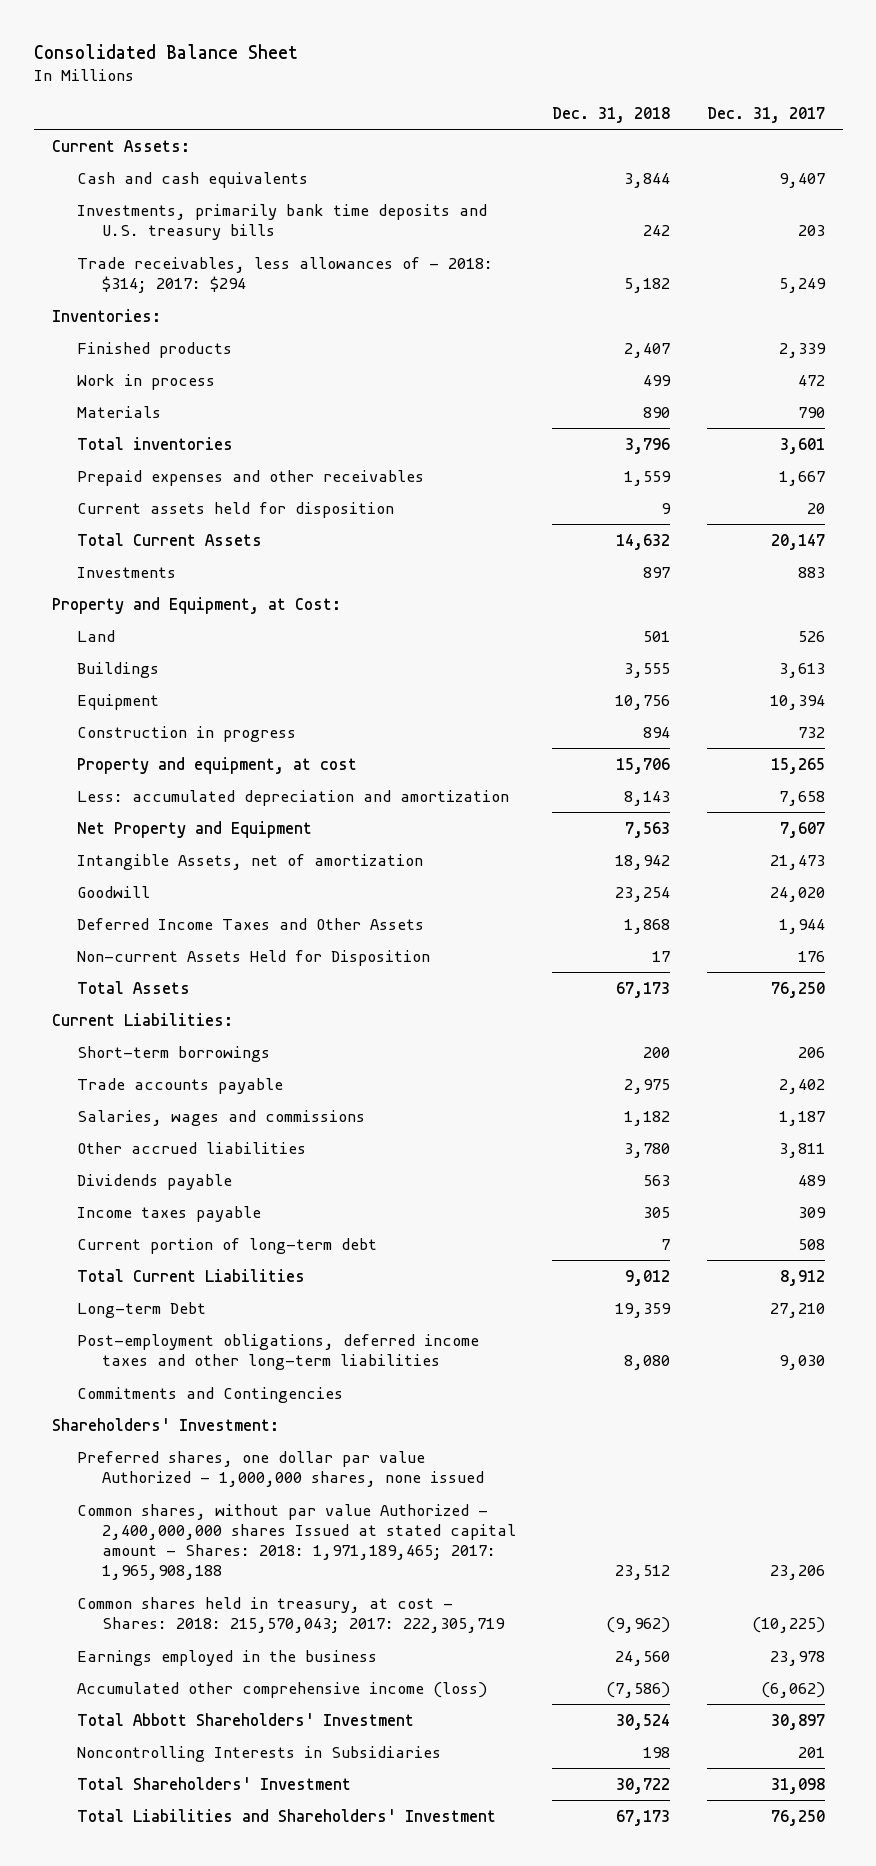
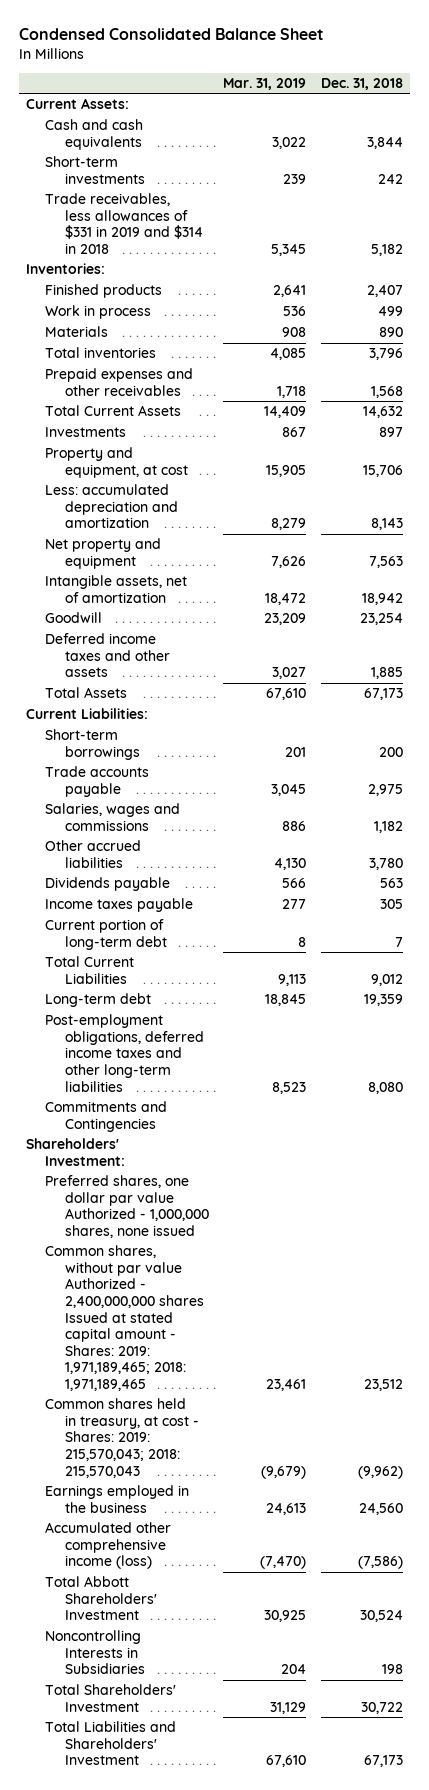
- Consolidated Balance Sheet
+ Condensed Consolidated Balance Sheet
- | Dec. 31, 2018 | Dec. 31, 2017
+ | Mar. 31, 2019 | Dec. 31, 2018
- Investments, primarily bank time deposits and U.S. treasury bills | 242 | 203
- Trade receivables, less allowances of - 2018: $314; 2017: $294 | 5,182 | 5,249
+ Short-term investments | 239 | 242
+ Trade receivables, less allowances of $331 in 2019 and $314 in 2018 | 5,345 | 5,182
- Prepaid expenses and other receivables | 1,559 | 1,667
- Current assets held for disposition | 9 | 20
+ Prepaid expenses and other receivables | 1,718 | 1,568
- Property and Equipment, at Cost:
- Land | 501 | 526
- Buildings | 3,555 | 3,613
- Equipment | 10,756 | 10,394
- Construction in progress | 894 | 732
- Net Property and Equipment | 7,563 | 7,607
- Intangible Assets, net of amortization | 18,942 | 21,473
+ Net property and equipment | 7,626 | 7,563
+ Intangible assets, net of amortization | 18,472 | 18,942
- Deferred Income Taxes and Other Assets | 1,868 | 1,944
- Non-current Assets Held for Disposition | 17 | 176
+ Deferred income taxes and other assets | 3,027 | 1,885
- Long-term Debt | 19,359 | 27,210
+ Long-term debt | 18,845 | 19,359
- Common shares, without par value Authorized - 2,400,000,000 shares Issued at stated capital amount - Shares: 2018: 1,971,189,465; 2017: 1,965,908,188 | 23,512 | 23,206
- Common shares held in treasury, at cost - Shares: 2018: 215,570,043; 2017: 222,305,719 | (9,962) | (10,225)
+ Common shares, without par value Authorized - 2,400,000,000 shares Issued at stated capital amount - Shares: 2019: 1,971,189,465; 2018: 1,971,189,465 | 23,461 | 23,512
+ Common shares held in treasury, at cost - Shares: 2019: 215,570,043; 2018: 215,570,043 | (9,679) | (9,962)

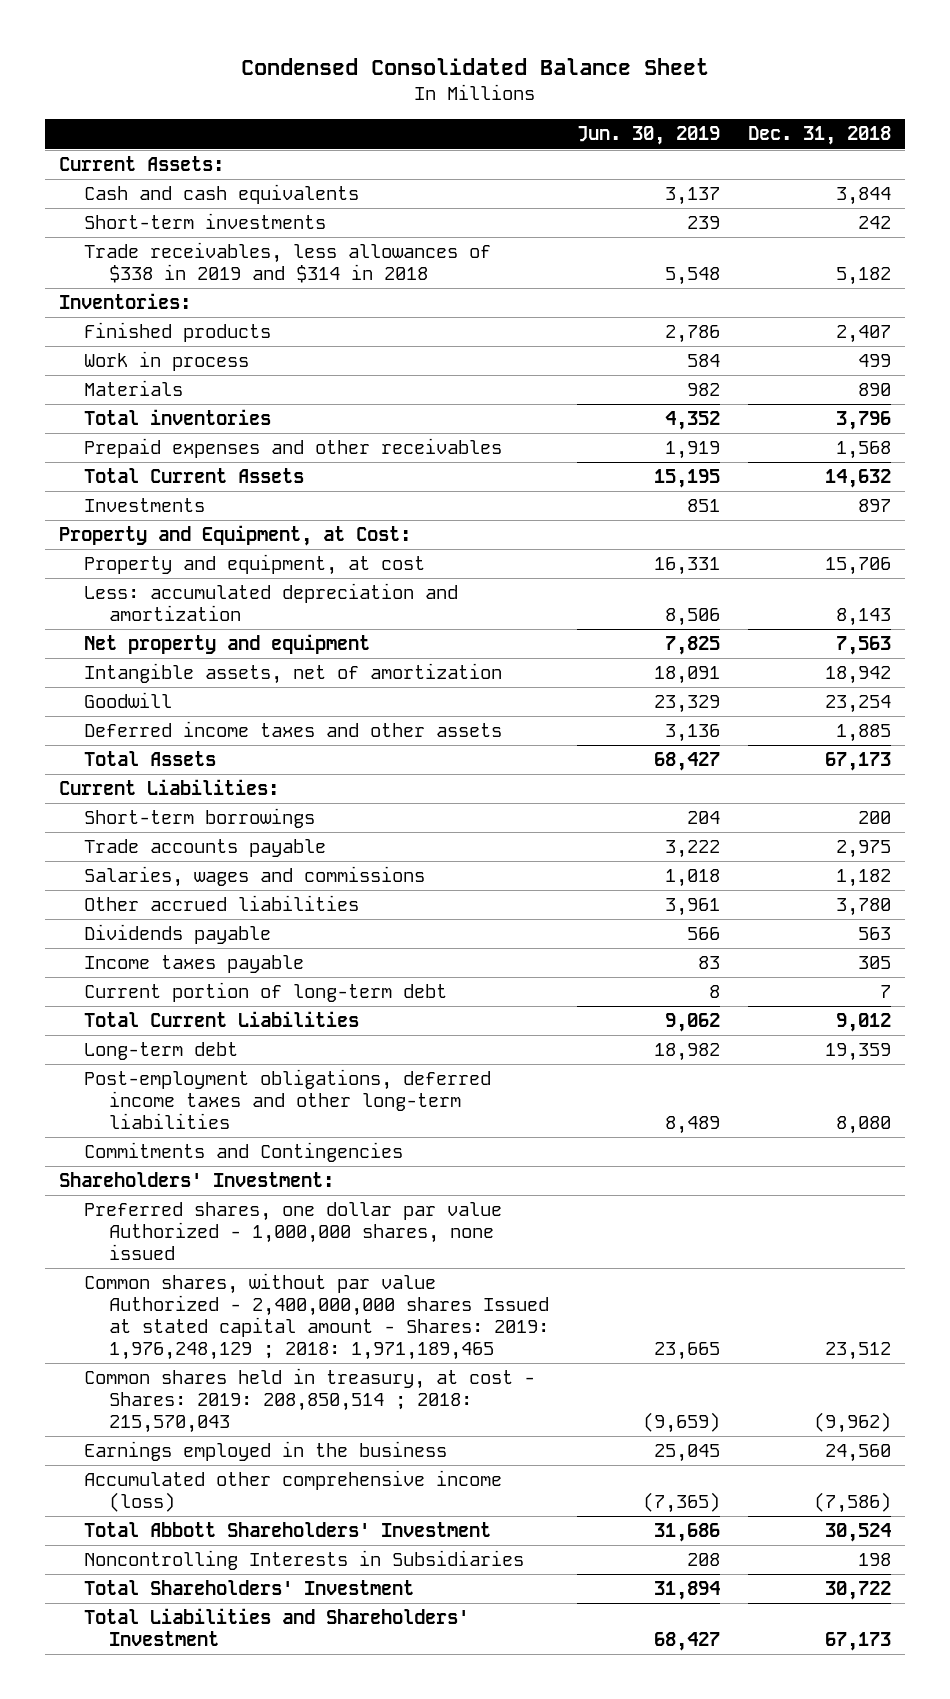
- | Mar. 31, 2019 | Dec. 31, 2018
+ | Jun. 30, 2019 | Dec. 31, 2018
- Trade receivables, less allowances of $331 in 2019 and $314 in 2018 | 5,345 | 5,182
+ Trade receivables, less allowances of $338 in 2019 and $314 in 2018 | 5,548 | 5,182
+ Property and Equipment, at Cost:
- Common shares, without par value Authorized - 2,400,000,000 shares Issued at stated capital amount - Shares: 2019: 1,971,189,465; 2018: 1,971,189,465 | 23,461 | 23,512
- Common shares held in treasury, at cost - Shares: 2019: 215,570,043; 2018: 215,570,043 | (9,679) | (9,962)
+ Common shares, without par value Authorized - 2,400,000,000 shares Issued at stated capital amount - Shares: 2019: 1,976,248,129 ; 2018: 1,971,189,465 | 23,665 | 23,512
+ Common shares held in treasury, at cost - Shares: 2019: 208,850,514 ; 2018: 215,570,043 | (9,659) | (9,962)

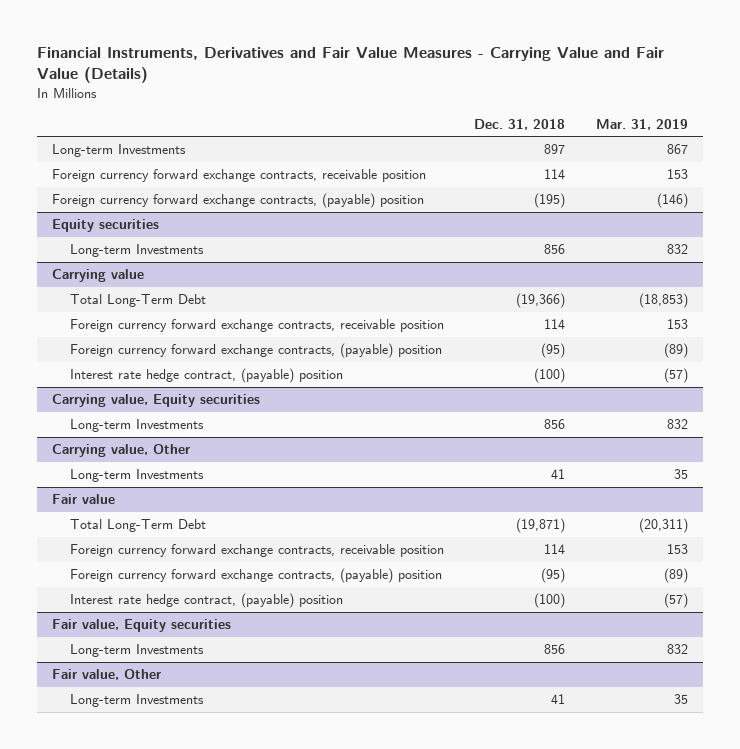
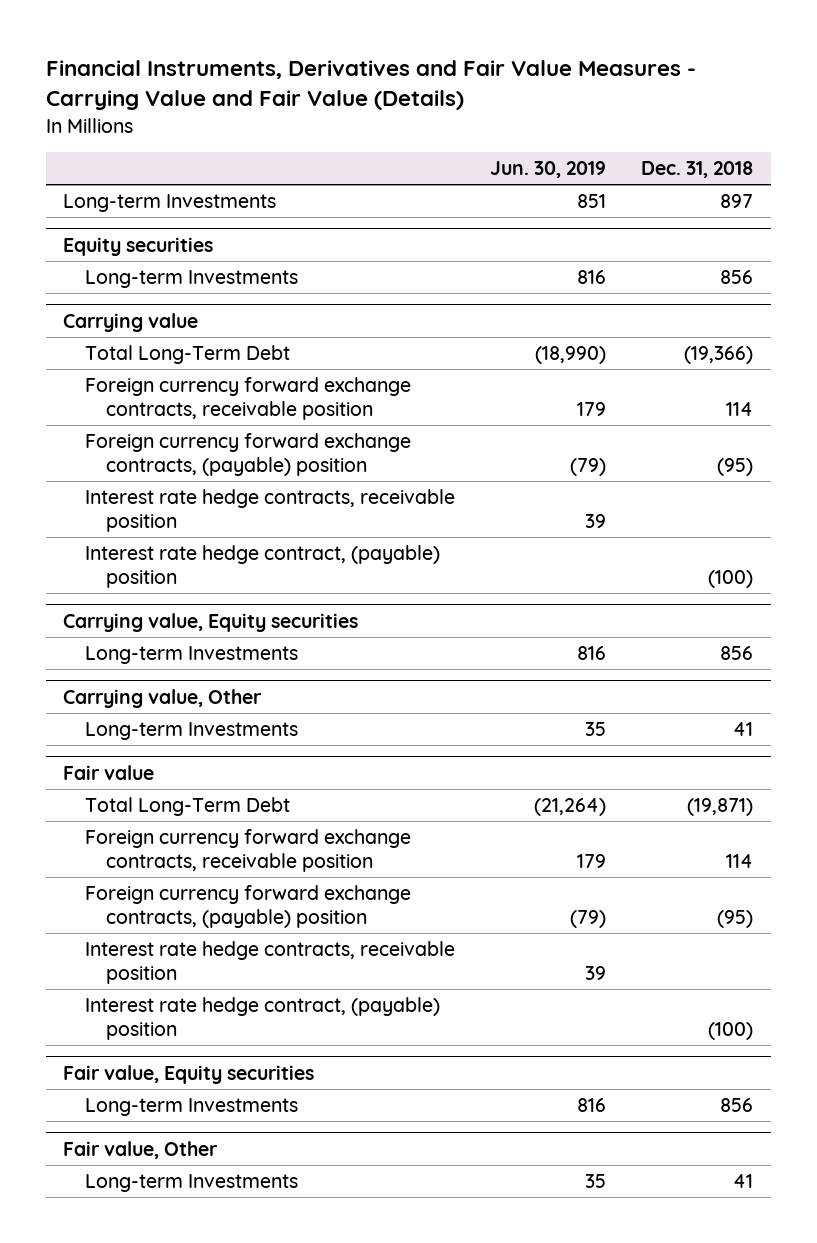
- | Dec. 31, 2018 | Mar. 31, 2019
+ | Jun. 30, 2019 | Dec. 31, 2018
- Foreign currency forward exchange contracts, receivable position | 114 | 153
- Foreign currency forward exchange contracts, (payable) position | (195) | (146)
@ Carrying value
+ Interest rate hedge contracts, receivable position | 39 |
@ Fair value
+ Interest rate hedge contracts, receivable position | 39 |

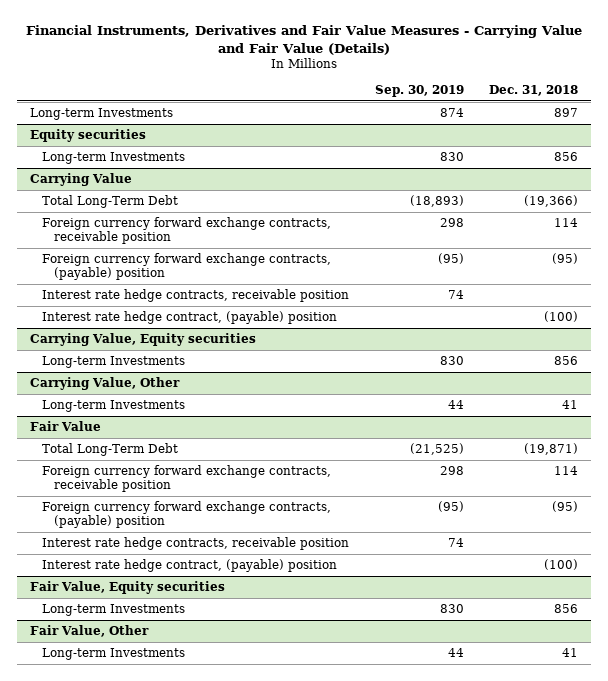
- | Jun. 30, 2019 | Dec. 31, 2018
+ | Sep. 30, 2019 | Dec. 31, 2018
- Carrying value
+ Carrying Value
- Carrying value, Equity securities
+ Carrying Value, Equity securities
- Carrying value, Other
+ Carrying Value, Other
- Fair value
+ Fair Value
- Fair value, Equity securities
+ Fair Value, Equity securities
- Fair value, Other
+ Fair Value, Other

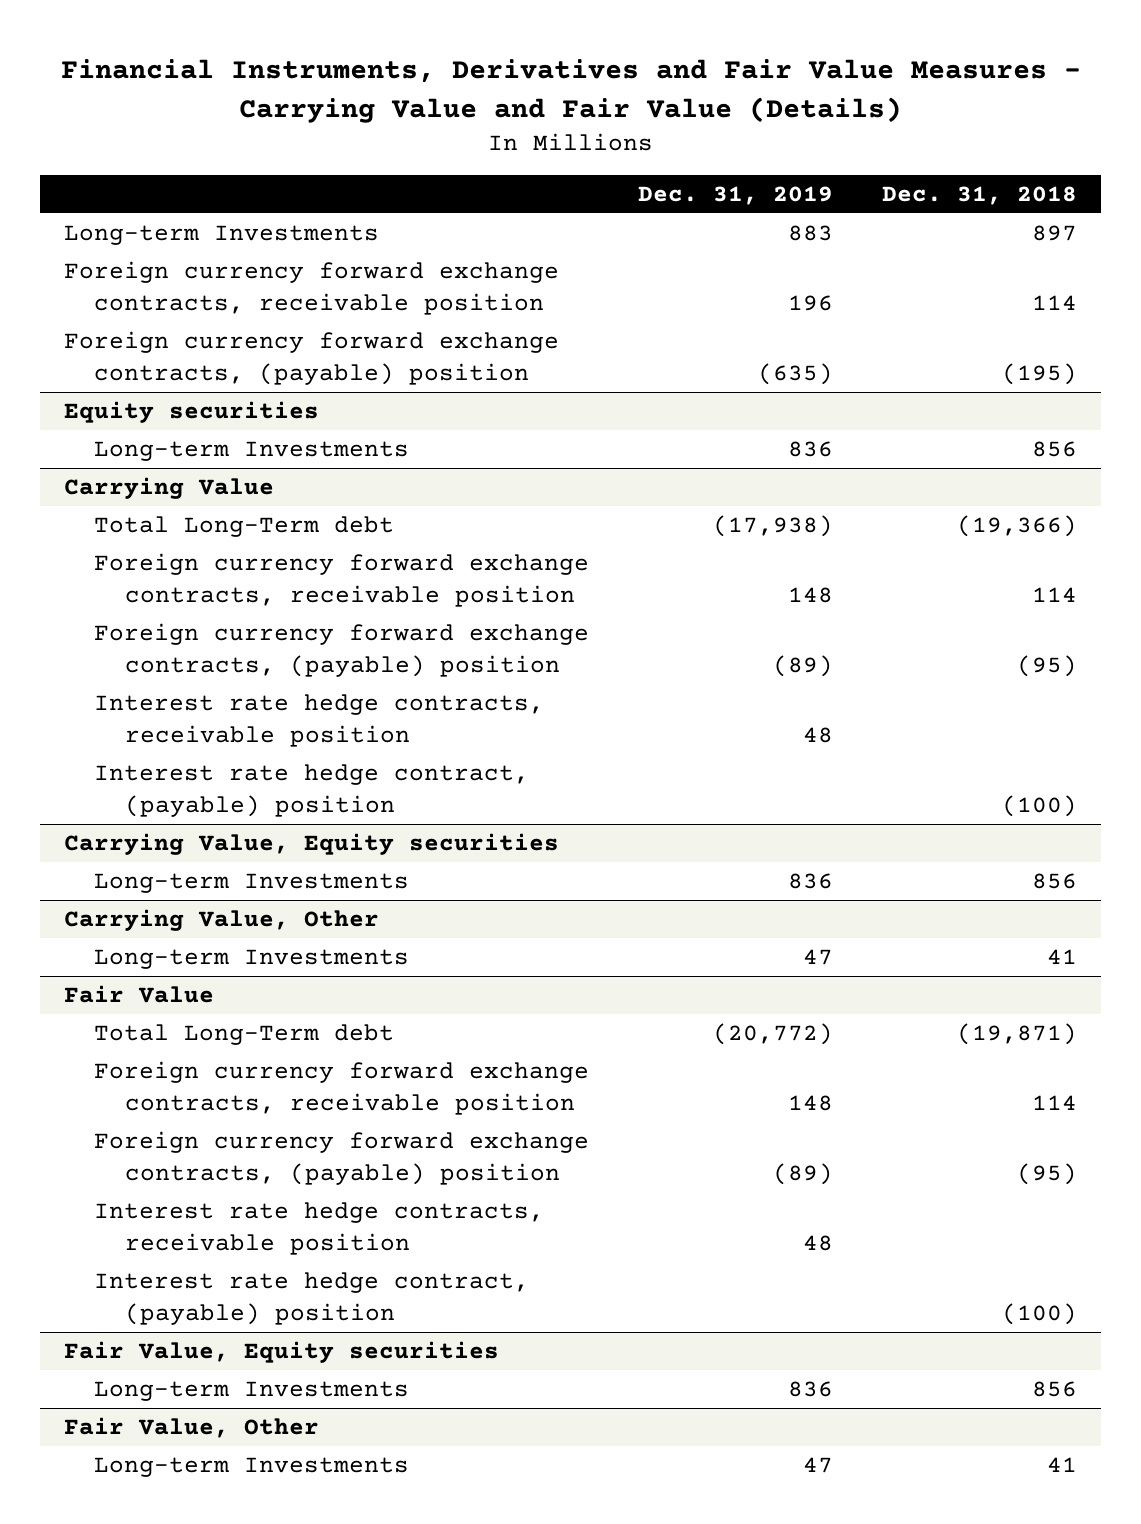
- | Sep. 30, 2019 | Dec. 31, 2018
+ | Dec. 31, 2019 | Dec. 31, 2018
+ Foreign currency forward exchange contracts, receivable position | 196 | 114
+ Foreign currency forward exchange contracts, (payable) position | (635) | (195)
@ Carrying Value
- Total Long-Term Debt | (18,893) | (19,366)
+ Total Long-Term debt | (17,938) | (19,366)
@ Fair Value
- Total Long-Term Debt | (21,525) | (19,871)
+ Total Long-Term debt | (20,772) | (19,871)

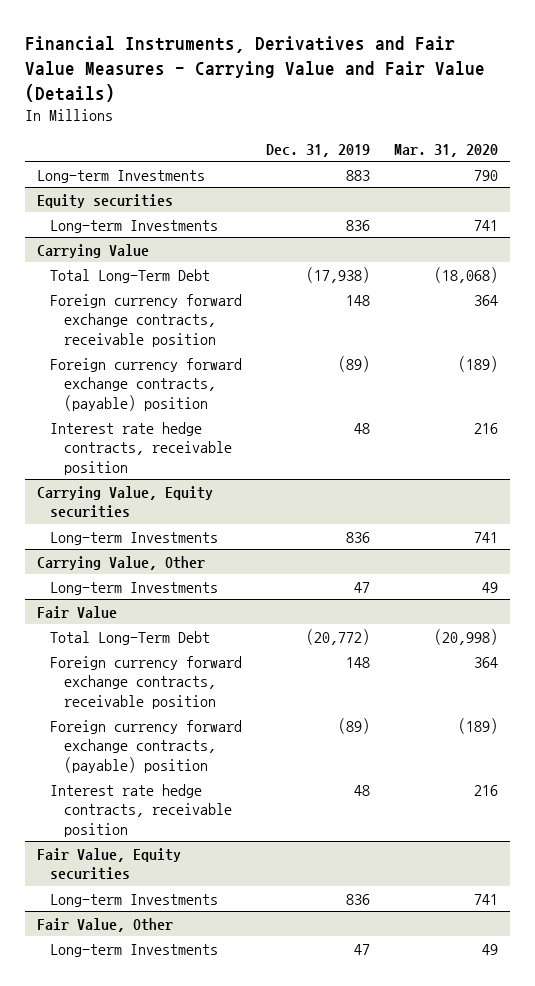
- | Dec. 31, 2019 | Dec. 31, 2018
+ | Dec. 31, 2019 | Mar. 31, 2020
- Foreign currency forward exchange contracts, receivable position | 196 | 114
- Foreign currency forward exchange contracts, (payable) position | (635) | (195)
@ Carrying Value
- Total Long-Term debt | (17,938) | (19,366)
+ Total Long-Term Debt | (17,938) | (18,068)
- Interest rate hedge contract, (payable) position | | (100)
@ Fair Value
- Total Long-Term debt | (20,772) | (19,871)
+ Total Long-Term Debt | (20,772) | (20,998)
- Interest rate hedge contract, (payable) position | | (100)

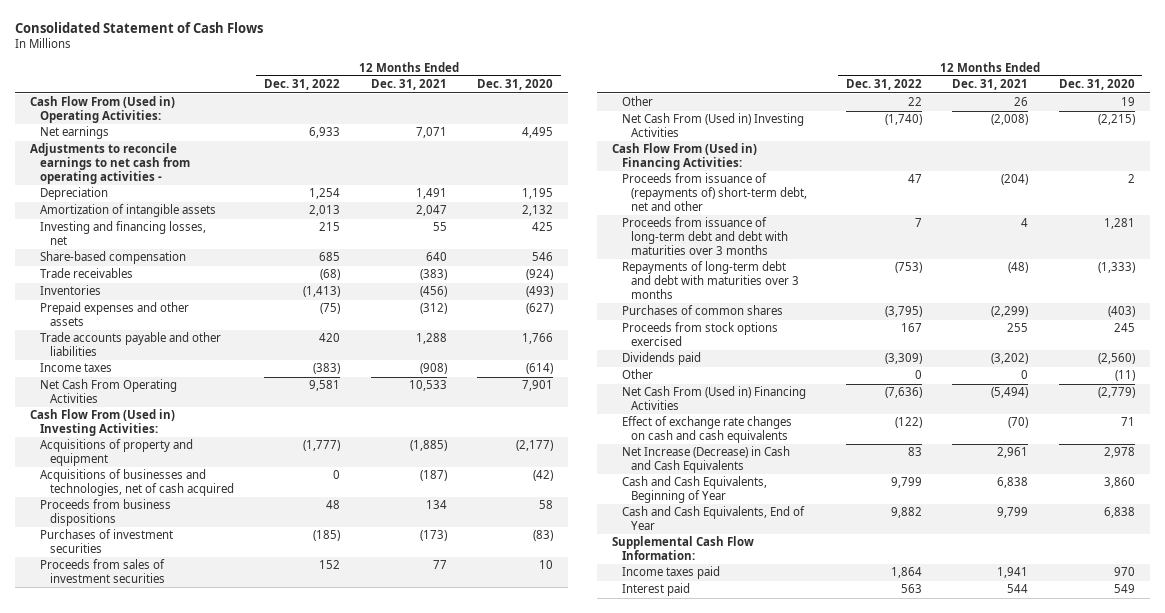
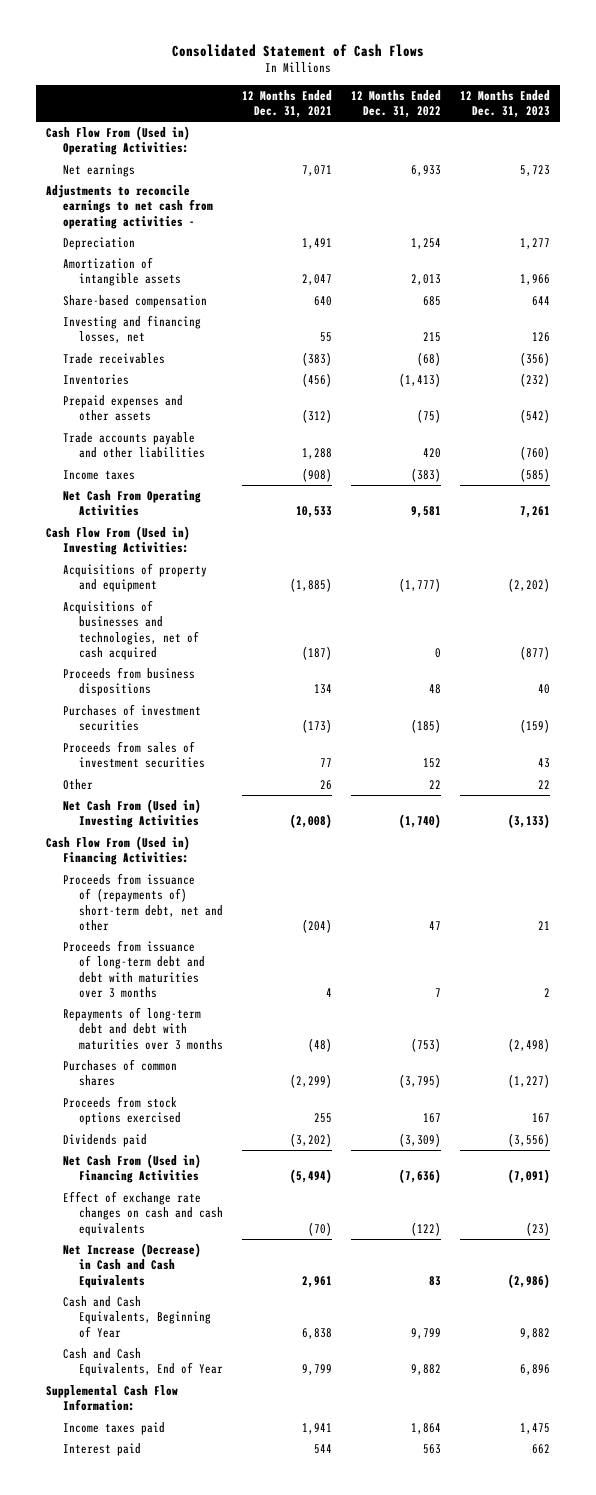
- | 12 Months Ended Dec. 31, 2022 | 12 Months Ended Dec. 31, 2021 | 12 Months Ended Dec. 31, 2020
+ | 12 Months Ended Dec. 31, 2021 | 12 Months Ended Dec. 31, 2022 | 12 Months Ended Dec. 31, 2023
moved down: Investing and financing losses, net | 55 | 215 | 126
- Other | 0 | 0 | (11)

